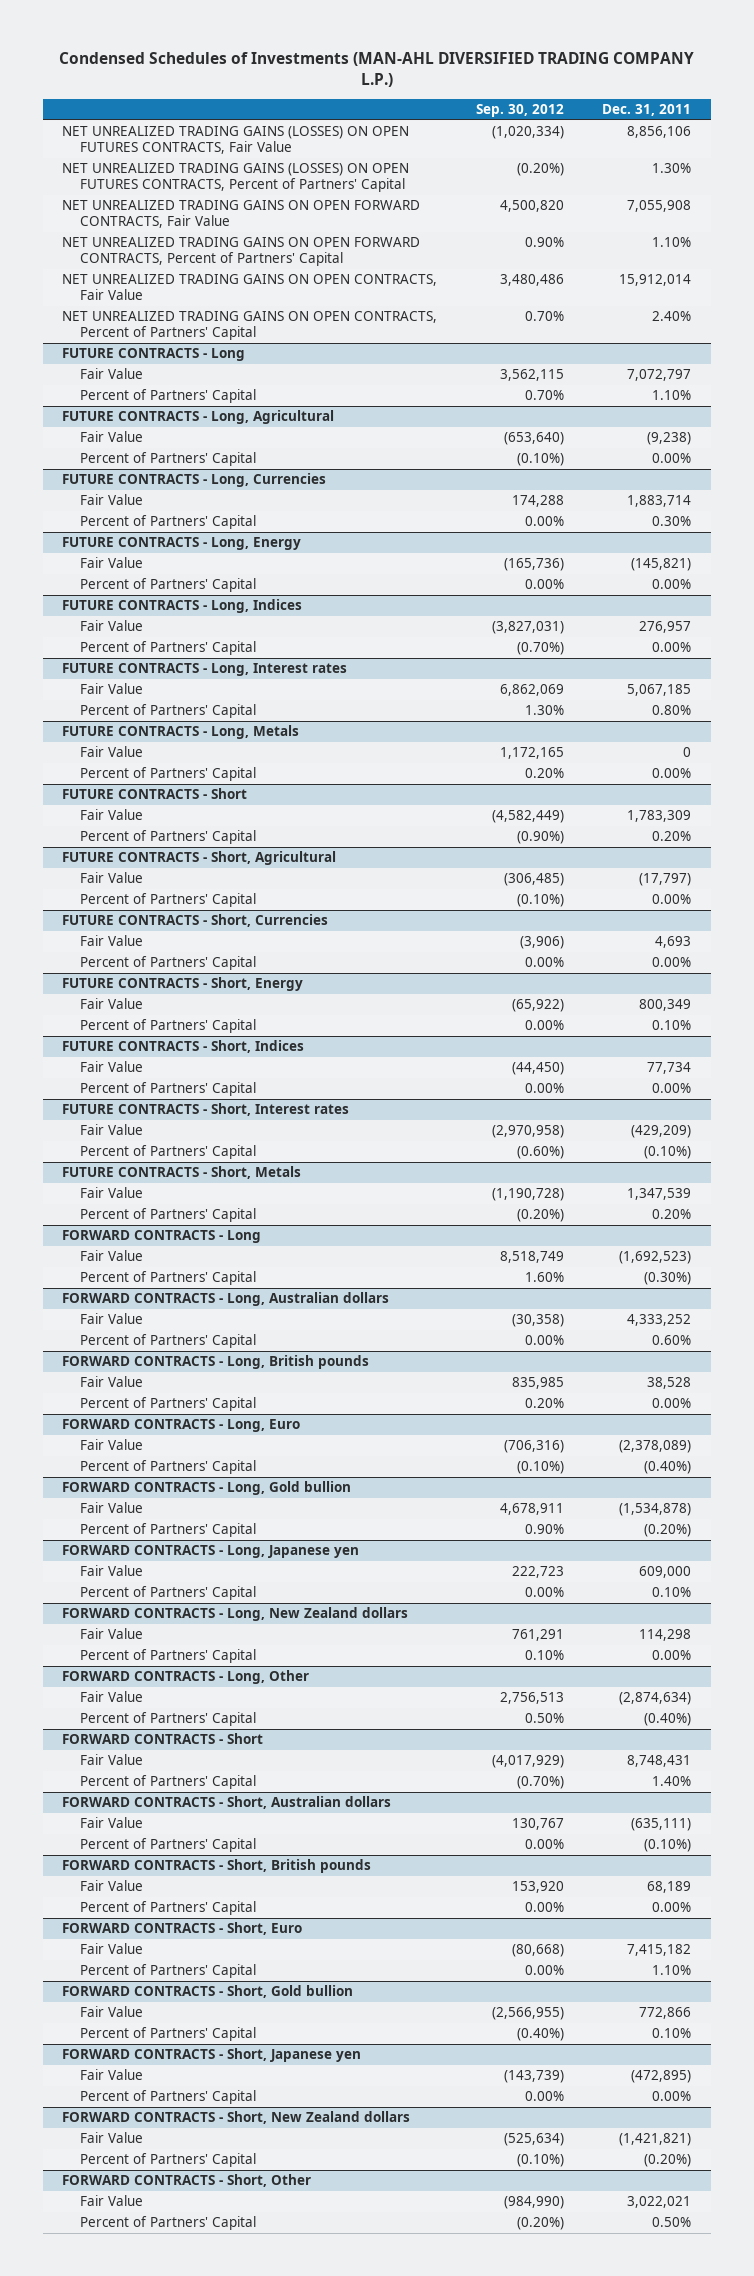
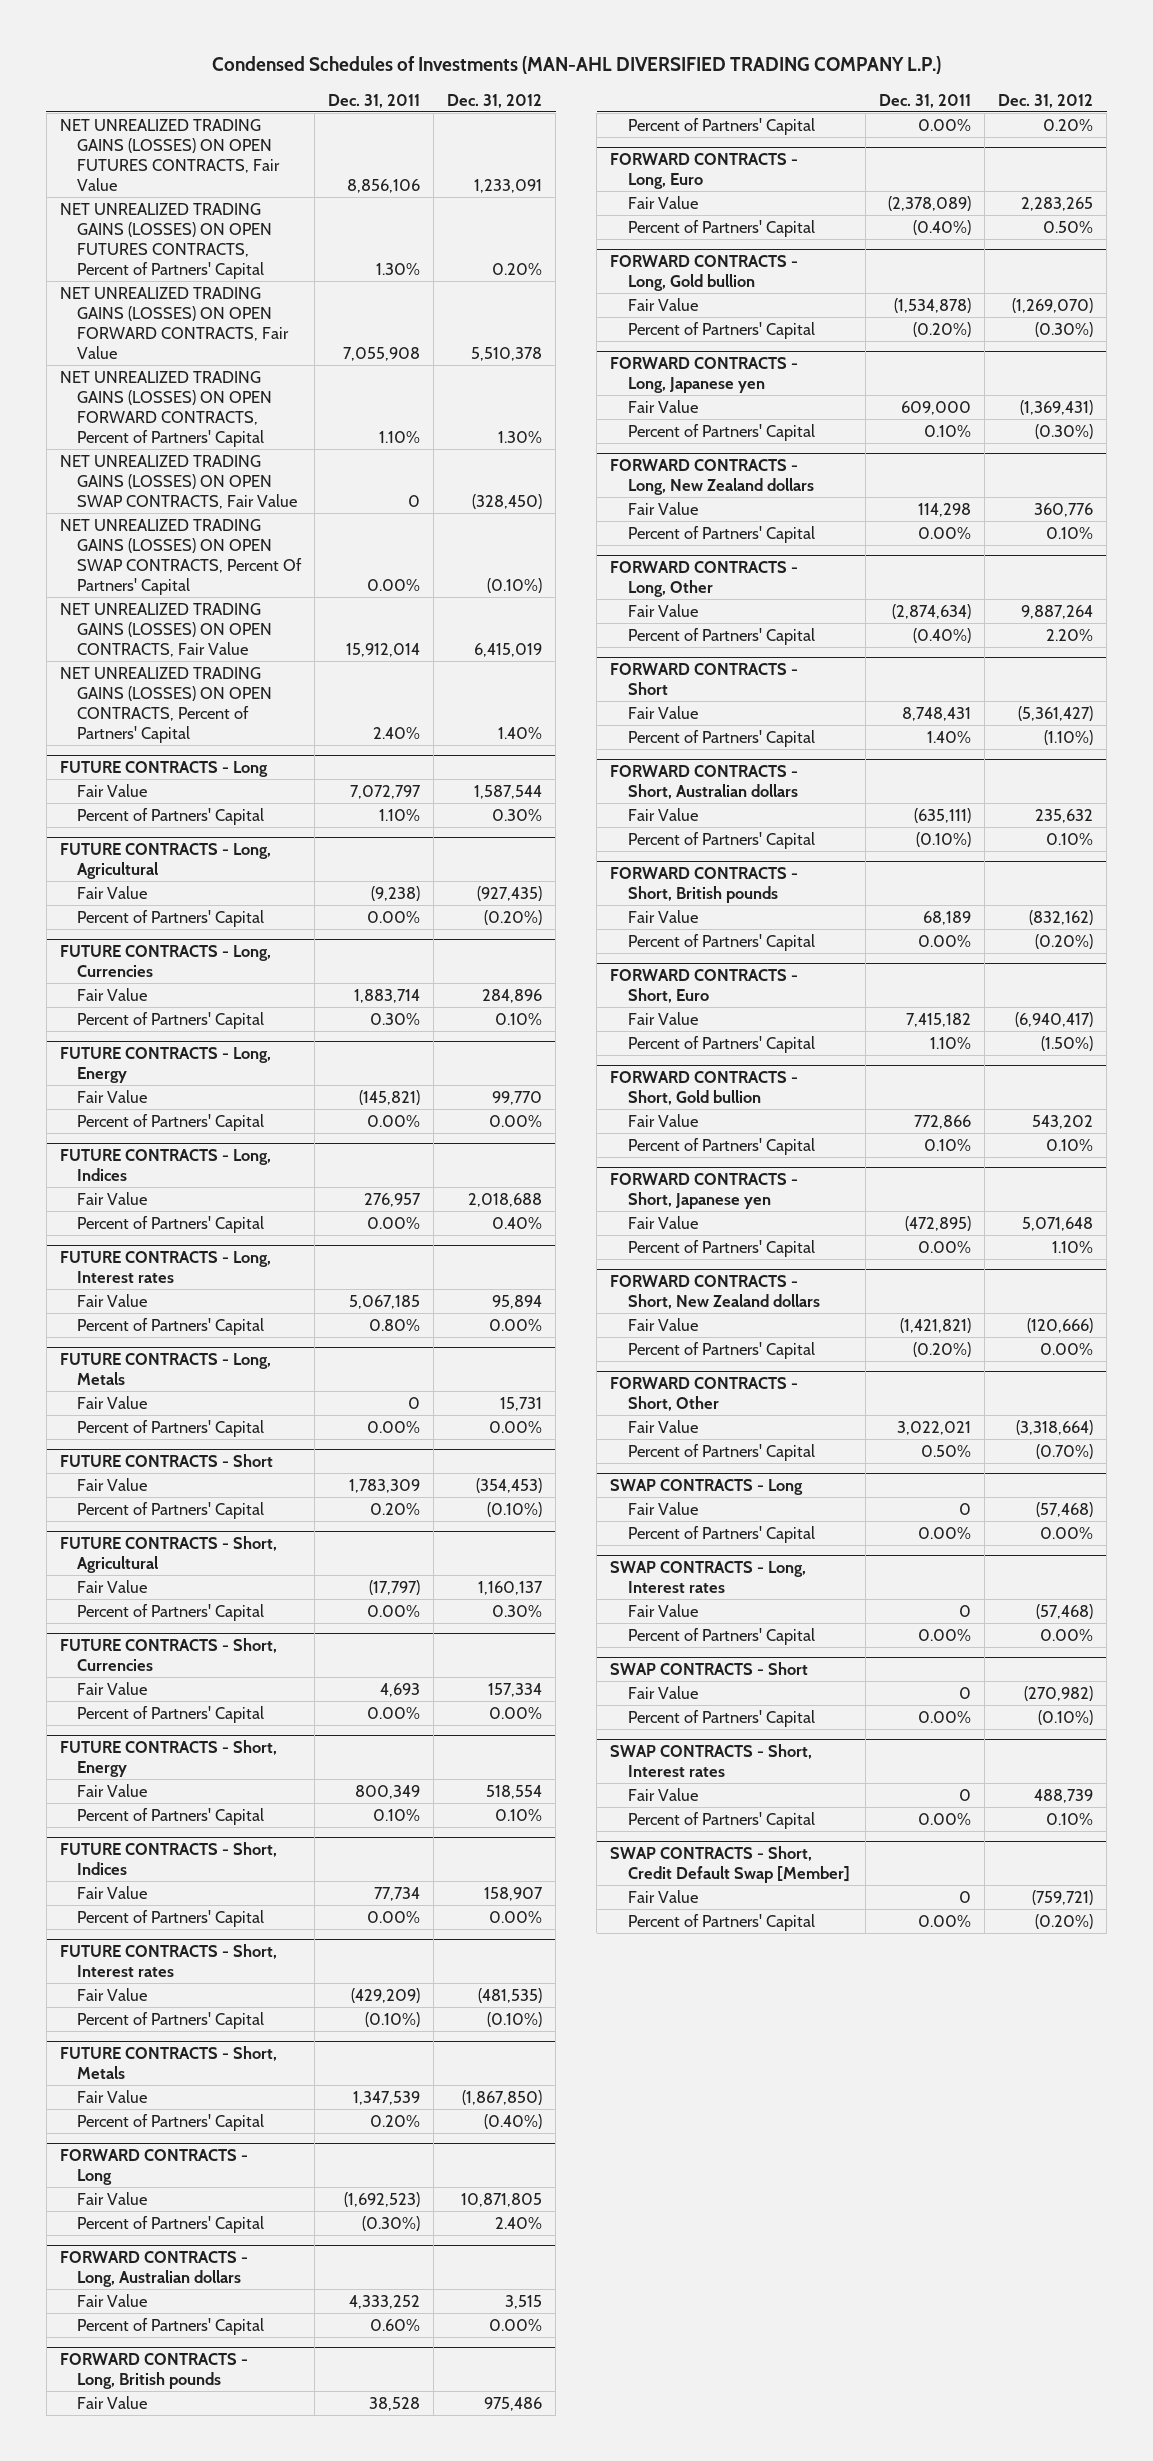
- | Sep. 30, 2012 | Dec. 31, 2011
+ | Dec. 31, 2011 | Dec. 31, 2012
- NET UNREALIZED TRADING GAINS ON OPEN FORWARD CONTRACTS, Fair Value | 4,500,820 | 7,055,908
- NET UNREALIZED TRADING GAINS ON OPEN FORWARD CONTRACTS, Percent of Partners' Capital | 0.90% | 1.10%
- NET UNREALIZED TRADING GAINS ON OPEN CONTRACTS, Fair Value | 3,480,486 | 15,912,014
- NET UNREALIZED TRADING GAINS ON OPEN CONTRACTS, Percent of Partners' Capital | 0.70% | 2.40%
+ NET UNREALIZED TRADING GAINS (LOSSES) ON OPEN FORWARD CONTRACTS, Fair Value | 7,055,908 | 5,510,378
+ NET UNREALIZED TRADING GAINS (LOSSES) ON OPEN FORWARD CONTRACTS, Percent of Partners' Capital | 1.10% | 1.30%
+ NET UNREALIZED TRADING GAINS (LOSSES) ON OPEN SWAP CONTRACTS, Fair Value | 0 | (328,450)
+ NET UNREALIZED TRADING GAINS (LOSSES) ON OPEN SWAP CONTRACTS, Percent Of Partners' Capital | 0.00% | (0.10%)
+ NET UNREALIZED TRADING GAINS (LOSSES) ON OPEN CONTRACTS, Fair Value | 15,912,014 | 6,415,019
+ NET UNREALIZED TRADING GAINS (LOSSES) ON OPEN CONTRACTS, Percent of Partners' Capital | 2.40% | 1.40%
+ SWAP CONTRACTS - Long
+ Fair Value | 0 | (57,468)
+ Percent of Partners' Capital | 0.00% | 0.00%
+ SWAP CONTRACTS - Long, Interest rates
+ Fair Value | 0 | (57,468)
+ Percent of Partners' Capital | 0.00% | 0.00%
+ SWAP CONTRACTS - Short
+ Fair Value | 0 | (270,982)
+ Percent of Partners' Capital | 0.00% | (0.10%)
+ SWAP CONTRACTS - Short, Interest rates
+ Fair Value | 0 | 488,739
+ Percent of Partners' Capital | 0.00% | 0.10%
+ SWAP CONTRACTS - Short, Credit Default Swap [Member]
+ Fair Value | 0 | (759,721)
+ Percent of Partners' Capital | 0.00% | (0.20%)

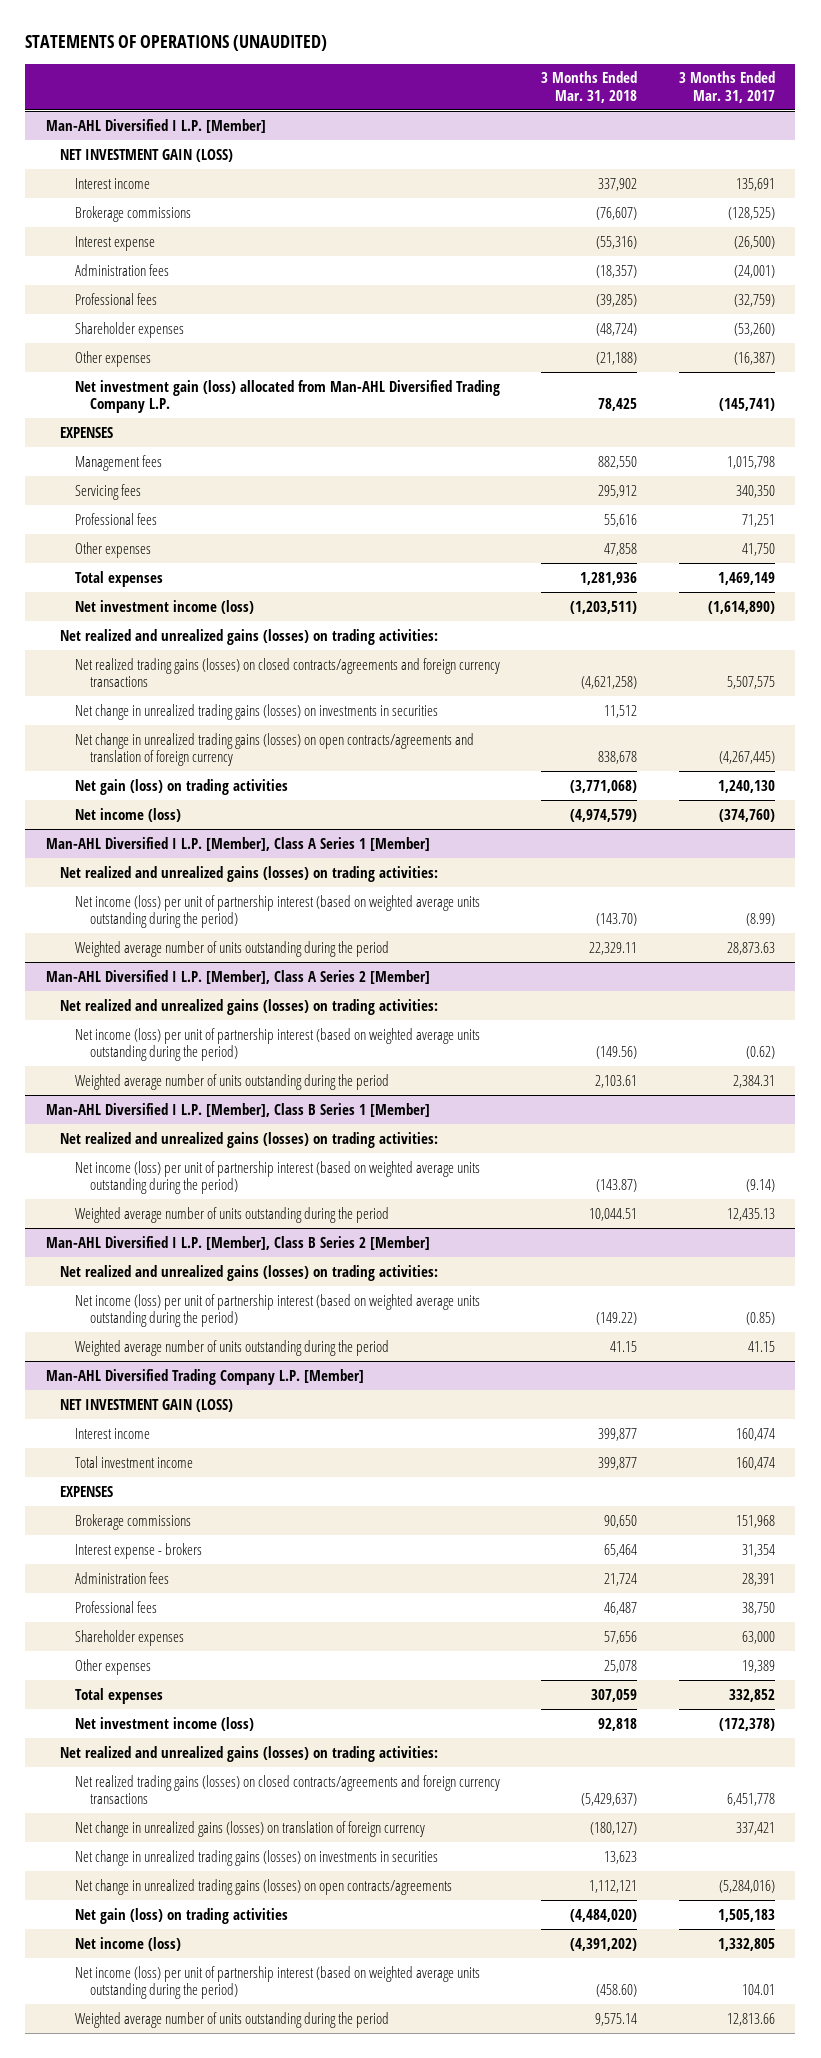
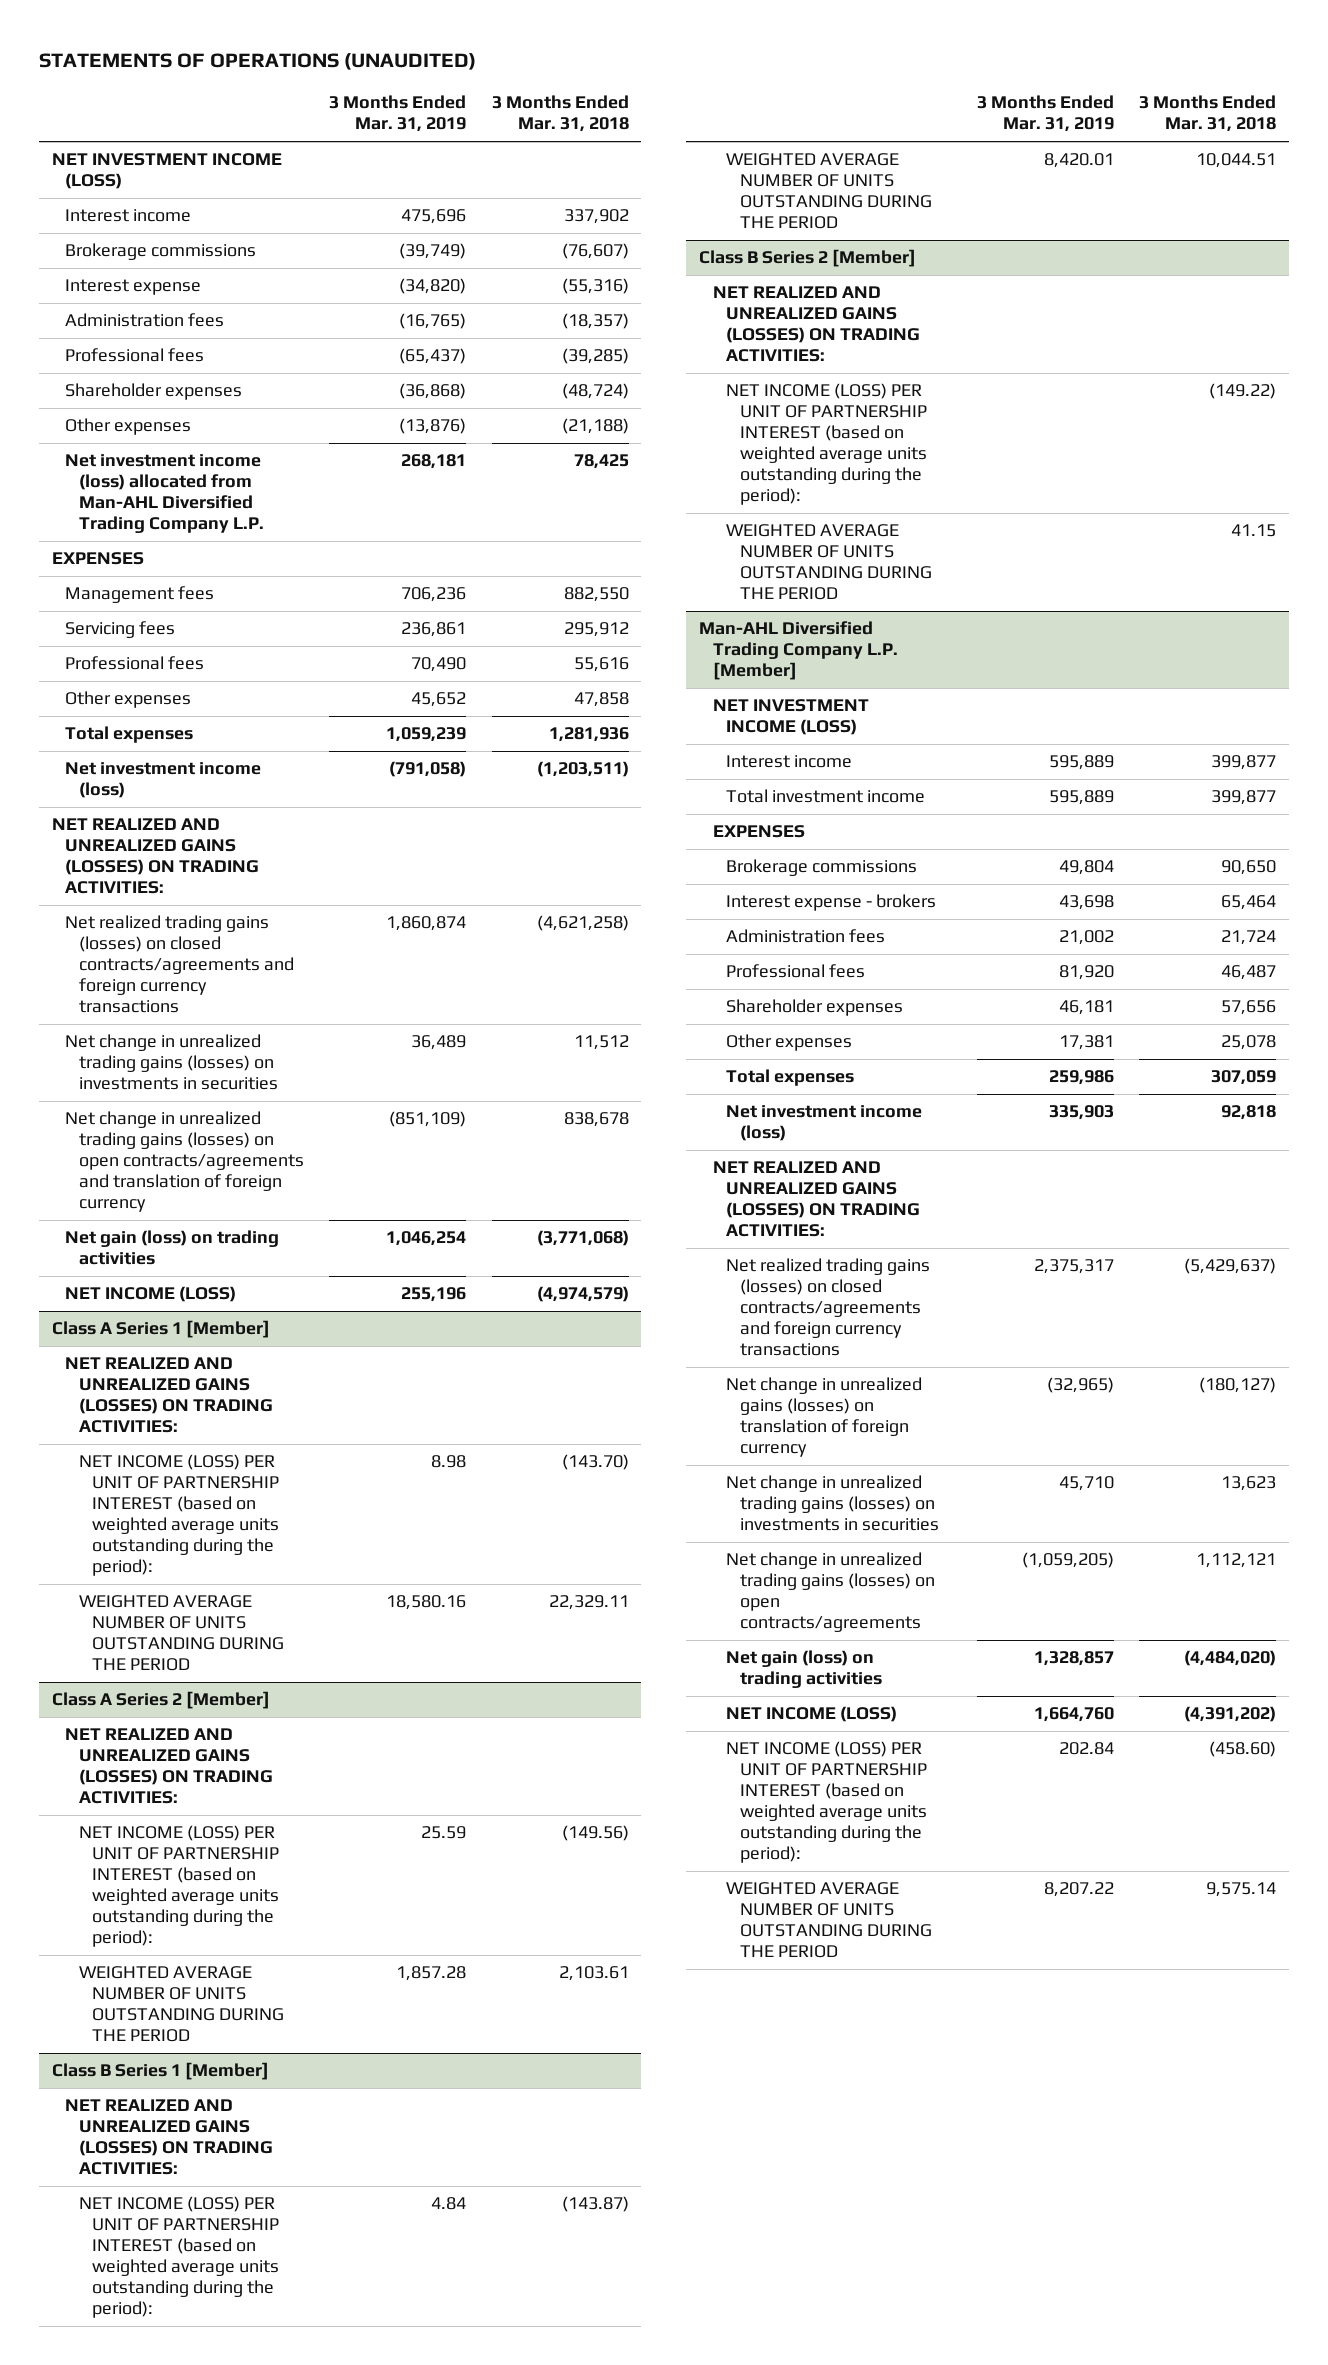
- | 3 Months Ended Mar. 31, 2018 | 3 Months Ended Mar. 31, 2017
+ | 3 Months Ended Mar. 31, 2019 | 3 Months Ended Mar. 31, 2018
- Man-AHL Diversified I L.P. [Member]
- NET INVESTMENT GAIN (LOSS)
+ NET INVESTMENT INCOME (LOSS)
- Net investment gain (loss) allocated from Man-AHL Diversified Trading Company L.P. | 78,425 | (145,741)
+ Net investment income (loss) allocated from Man-AHL Diversified Trading Company L.P. | 268,181 | 78,425
- Net realized and unrealized gains (losses) on trading activities:
+ NET REALIZED AND UNREALIZED GAINS (LOSSES) ON TRADING ACTIVITIES:
- Net income (loss) | (4,974,579) | (374,760)
- Man-AHL Diversified I L.P. [Member], Class A Series 1 [Member]
- Net realized and unrealized gains (losses) on trading activities:
- Net income (loss) per unit of partnership interest (based on weighted average units outstanding during the period) | (143.70) | (8.99)
- Weighted average number of units outstanding during the period | 22,329.11 | 28,873.63
- Man-AHL Diversified I L.P. [Member], Class A Series 2 [Member]
- Net realized and unrealized gains (losses) on trading activities:
- Net income (loss) per unit of partnership interest (based on weighted average units outstanding during the period) | (149.56) | (0.62)
- Weighted average number of units outstanding during the period | 2,103.61 | 2,384.31
- Man-AHL Diversified I L.P. [Member], Class B Series 1 [Member]
- Net realized and unrealized gains (losses) on trading activities:
- Net income (loss) per unit of partnership interest (based on weighted average units outstanding during the period) | (143.87) | (9.14)
- Weighted average number of units outstanding during the period | 10,044.51 | 12,435.13
- Man-AHL Diversified I L.P. [Member], Class B Series 2 [Member]
- Net realized and unrealized gains (losses) on trading activities:
- Net income (loss) per unit of partnership interest (based on weighted average units outstanding during the period) | (149.22) | (0.85)
- Weighted average number of units outstanding during the period | 41.15 | 41.15
+ NET INCOME (LOSS) | 255,196 | (4,974,579)
+ Class A Series 1 [Member]
+ NET REALIZED AND UNREALIZED GAINS (LOSSES) ON TRADING ACTIVITIES:
+ NET INCOME (LOSS) PER UNIT OF PARTNERSHIP INTEREST (based on weighted average units outstanding during the period): | 8.98 | (143.70)
+ WEIGHTED AVERAGE NUMBER OF UNITS OUTSTANDING DURING THE PERIOD | 18,580.16 | 22,329.11
+ Class A Series 2 [Member]
+ NET REALIZED AND UNREALIZED GAINS (LOSSES) ON TRADING ACTIVITIES:
+ NET INCOME (LOSS) PER UNIT OF PARTNERSHIP INTEREST (based on weighted average units outstanding during the period): | 25.59 | (149.56)
+ WEIGHTED AVERAGE NUMBER OF UNITS OUTSTANDING DURING THE PERIOD | 1,857.28 | 2,103.61
+ Class B Series 1 [Member]
+ NET REALIZED AND UNREALIZED GAINS (LOSSES) ON TRADING ACTIVITIES:
+ NET INCOME (LOSS) PER UNIT OF PARTNERSHIP INTEREST (based on weighted average units outstanding during the period): | 4.84 | (143.87)
+ WEIGHTED AVERAGE NUMBER OF UNITS OUTSTANDING DURING THE PERIOD | 8,420.01 | 10,044.51
+ Class B Series 2 [Member]
+ NET REALIZED AND UNREALIZED GAINS (LOSSES) ON TRADING ACTIVITIES:
+ NET INCOME (LOSS) PER UNIT OF PARTNERSHIP INTEREST (based on weighted average units outstanding during the period): | | (149.22)
+ WEIGHTED AVERAGE NUMBER OF UNITS OUTSTANDING DURING THE PERIOD | | 41.15
@ Man-AHL Diversified Trading Company L.P. [Member]
- NET INVESTMENT GAIN (LOSS)
+ NET INVESTMENT INCOME (LOSS)
- Net realized and unrealized gains (losses) on trading activities:
+ NET REALIZED AND UNREALIZED GAINS (LOSSES) ON TRADING ACTIVITIES:
- Net income (loss) | (4,391,202) | 1,332,805
- Net income (loss) per unit of partnership interest (based on weighted average units outstanding during the period) | (458.60) | 104.01
- Weighted average number of units outstanding during the period | 9,575.14 | 12,813.66
+ NET INCOME (LOSS) | 1,664,760 | (4,391,202)
+ NET INCOME (LOSS) PER UNIT OF PARTNERSHIP INTEREST (based on weighted average units outstanding during the period): | 202.84 | (458.60)
+ WEIGHTED AVERAGE NUMBER OF UNITS OUTSTANDING DURING THE PERIOD | 8,207.22 | 9,575.14

